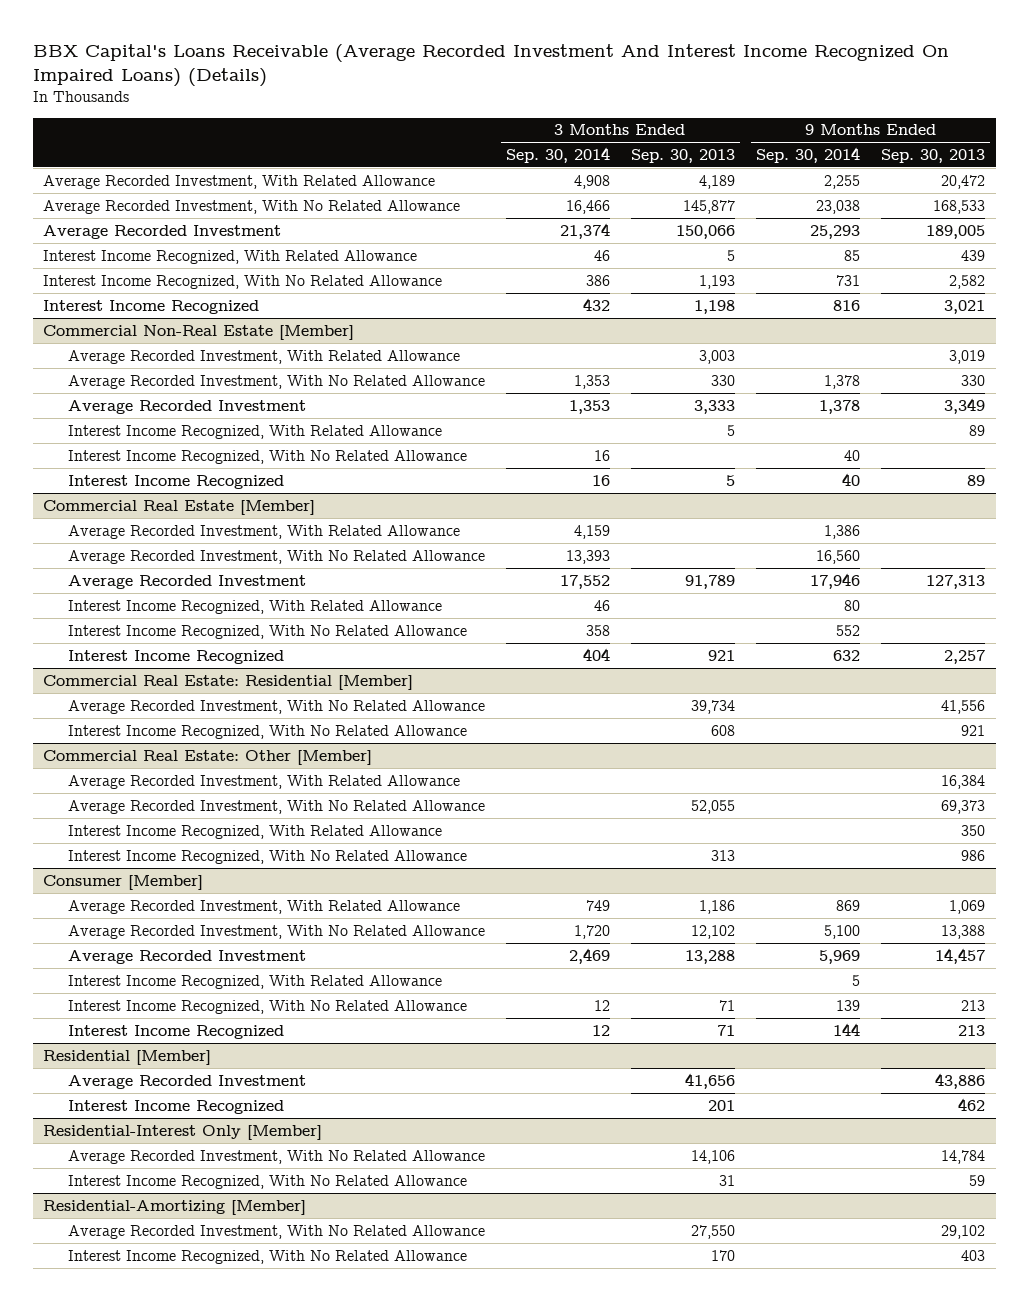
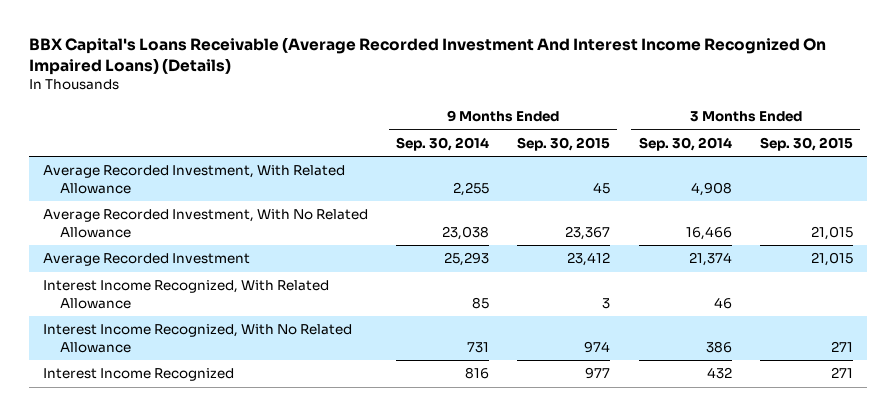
- | 3 Months Ended Sep. 30, 2014 | 3 Months Ended Sep. 30, 2013 | 9 Months Ended Sep. 30, 2014 | 9 Months Ended Sep. 30, 2013
+ | 9 Months Ended Sep. 30, 2014 | 9 Months Ended Sep. 30, 2015 | 3 Months Ended Sep. 30, 2014 | 3 Months Ended Sep. 30, 2015
- Commercial Non-Real Estate [Member]
- Average Recorded Investment, With Related Allowance | | 3,003 | | 3,019
- Average Recorded Investment, With No Related Allowance | 1,353 | 330 | 1,378 | 330
- Average Recorded Investment | 1,353 | 3,333 | 1,378 | 3,349
- Interest Income Recognized, With Related Allowance | | 5 | | 89
- Interest Income Recognized, With No Related Allowance | 16 | | 40 |
- Interest Income Recognized | 16 | 5 | 40 | 89
- Commercial Real Estate [Member]
- Average Recorded Investment, With Related Allowance | 4,159 | | 1,386 |
- Average Recorded Investment, With No Related Allowance | 13,393 | | 16,560 |
- Average Recorded Investment | 17,552 | 91,789 | 17,946 | 127,313
- Interest Income Recognized, With Related Allowance | 46 | | 80 |
- Interest Income Recognized, With No Related Allowance | 358 | | 552 |
- Interest Income Recognized | 404 | 921 | 632 | 2,257
- Commercial Real Estate: Residential [Member]
- Average Recorded Investment, With No Related Allowance | | 39,734 | | 41,556
- Interest Income Recognized, With No Related Allowance | | 608 | | 921
- Commercial Real Estate: Other [Member]
- Average Recorded Investment, With Related Allowance | | | | 16,384
- Average Recorded Investment, With No Related Allowance | | 52,055 | | 69,373
- Interest Income Recognized, With Related Allowance | | | | 350
- Interest Income Recognized, With No Related Allowance | | 313 | | 986
- Consumer [Member]
- Average Recorded Investment, With Related Allowance | 749 | 1,186 | 869 | 1,069
- Average Recorded Investment, With No Related Allowance | 1,720 | 12,102 | 5,100 | 13,388
- Average Recorded Investment | 2,469 | 13,288 | 5,969 | 14,457
- Interest Income Recognized, With Related Allowance | | | 5 |
- Interest Income Recognized, With No Related Allowance | 12 | 71 | 139 | 213
- Interest Income Recognized | 12 | 71 | 144 | 213
- Residential [Member]
- Average Recorded Investment | | 41,656 | | 43,886
- Interest Income Recognized | | 201 | | 462
- Residential-Interest Only [Member]
- Average Recorded Investment, With No Related Allowance | | 14,106 | | 14,784
- Interest Income Recognized, With No Related Allowance | | 31 | | 59
- Residential-Amortizing [Member]
- Average Recorded Investment, With No Related Allowance | | 27,550 | | 29,102
- Interest Income Recognized, With No Related Allowance | | 170 | | 403

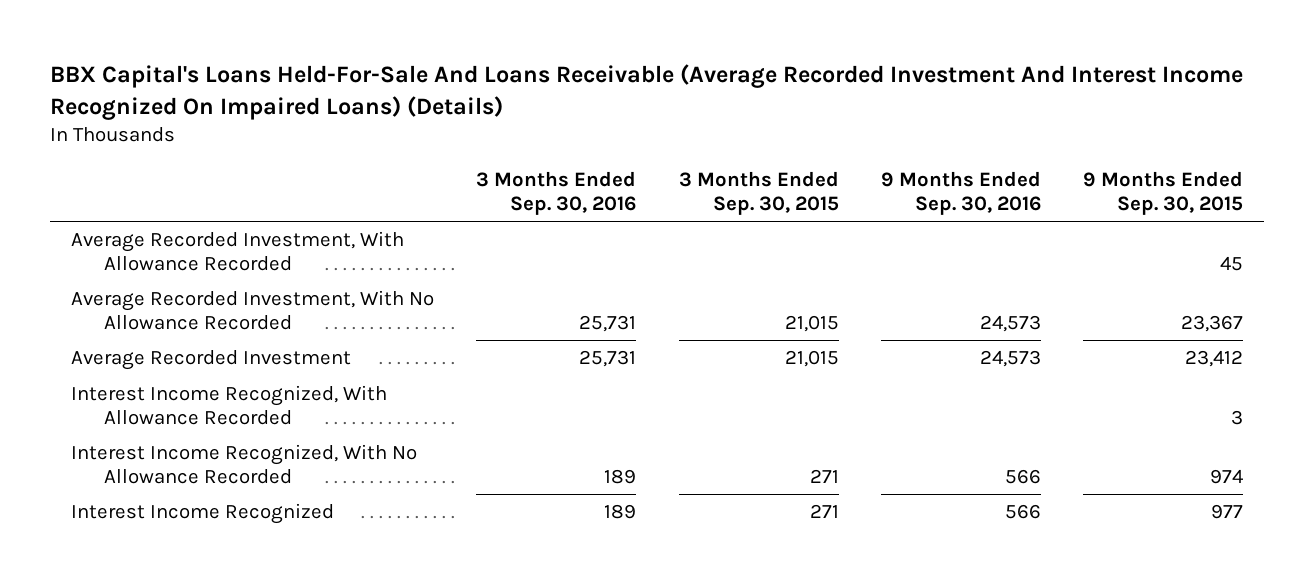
- BBX Capital's Loans Receivable (Average Recorded Investment And Interest Income Recognized On Impaired Loans) (Details)
+ BBX Capital's Loans Held-For-Sale And Loans Receivable (Average Recorded Investment And Interest Income Recognized On Impaired Loans) (Details)
- | 9 Months Ended Sep. 30, 2014 | 9 Months Ended Sep. 30, 2015 | 3 Months Ended Sep. 30, 2014 | 3 Months Ended Sep. 30, 2015
+ | 3 Months Ended Sep. 30, 2016 | 3 Months Ended Sep. 30, 2015 | 9 Months Ended Sep. 30, 2016 | 9 Months Ended Sep. 30, 2015
- Average Recorded Investment, With Related Allowance | 2,255 | 45 | 4,908 |
- Average Recorded Investment, With No Related Allowance | 23,038 | 23,367 | 16,466 | 21,015
+ Average Recorded Investment, With Allowance Recorded | | | | 45
+ Average Recorded Investment, With No Allowance Recorded | 25,731 | 21,015 | 24,573 | 23,367
- Interest Income Recognized, With Related Allowance | 85 | 3 | 46 |
- Interest Income Recognized, With No Related Allowance | 731 | 974 | 386 | 271
+ Interest Income Recognized, With Allowance Recorded | | | | 3
+ Interest Income Recognized, With No Allowance Recorded | 189 | 271 | 566 | 974

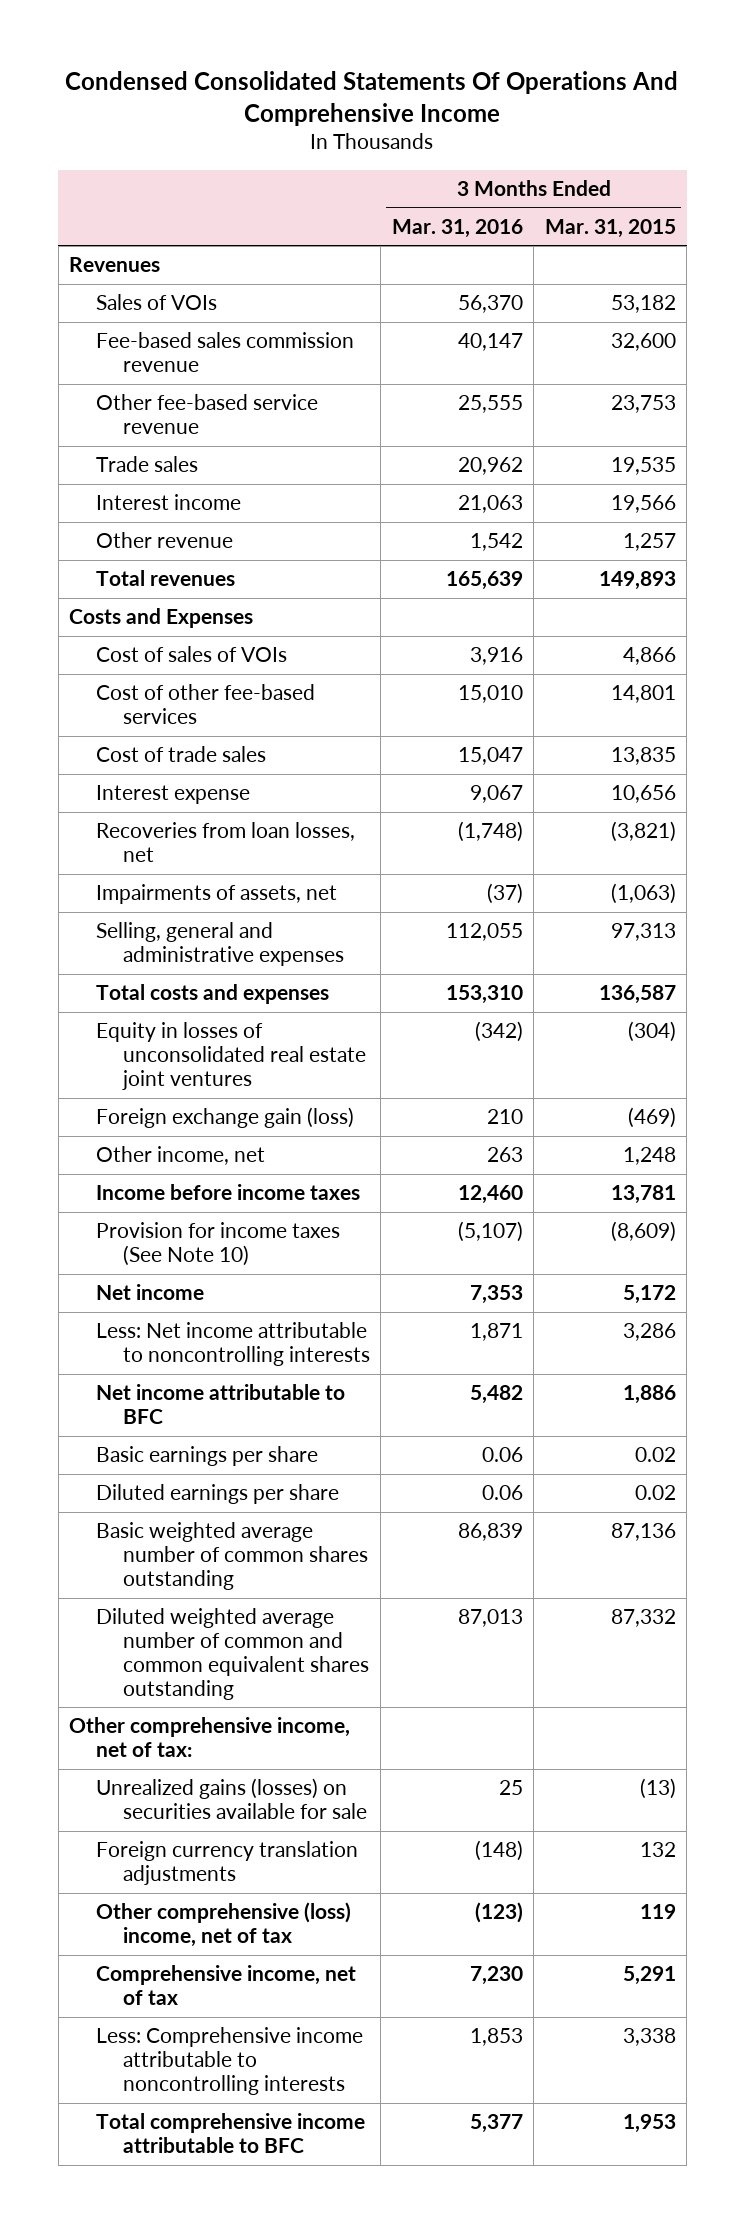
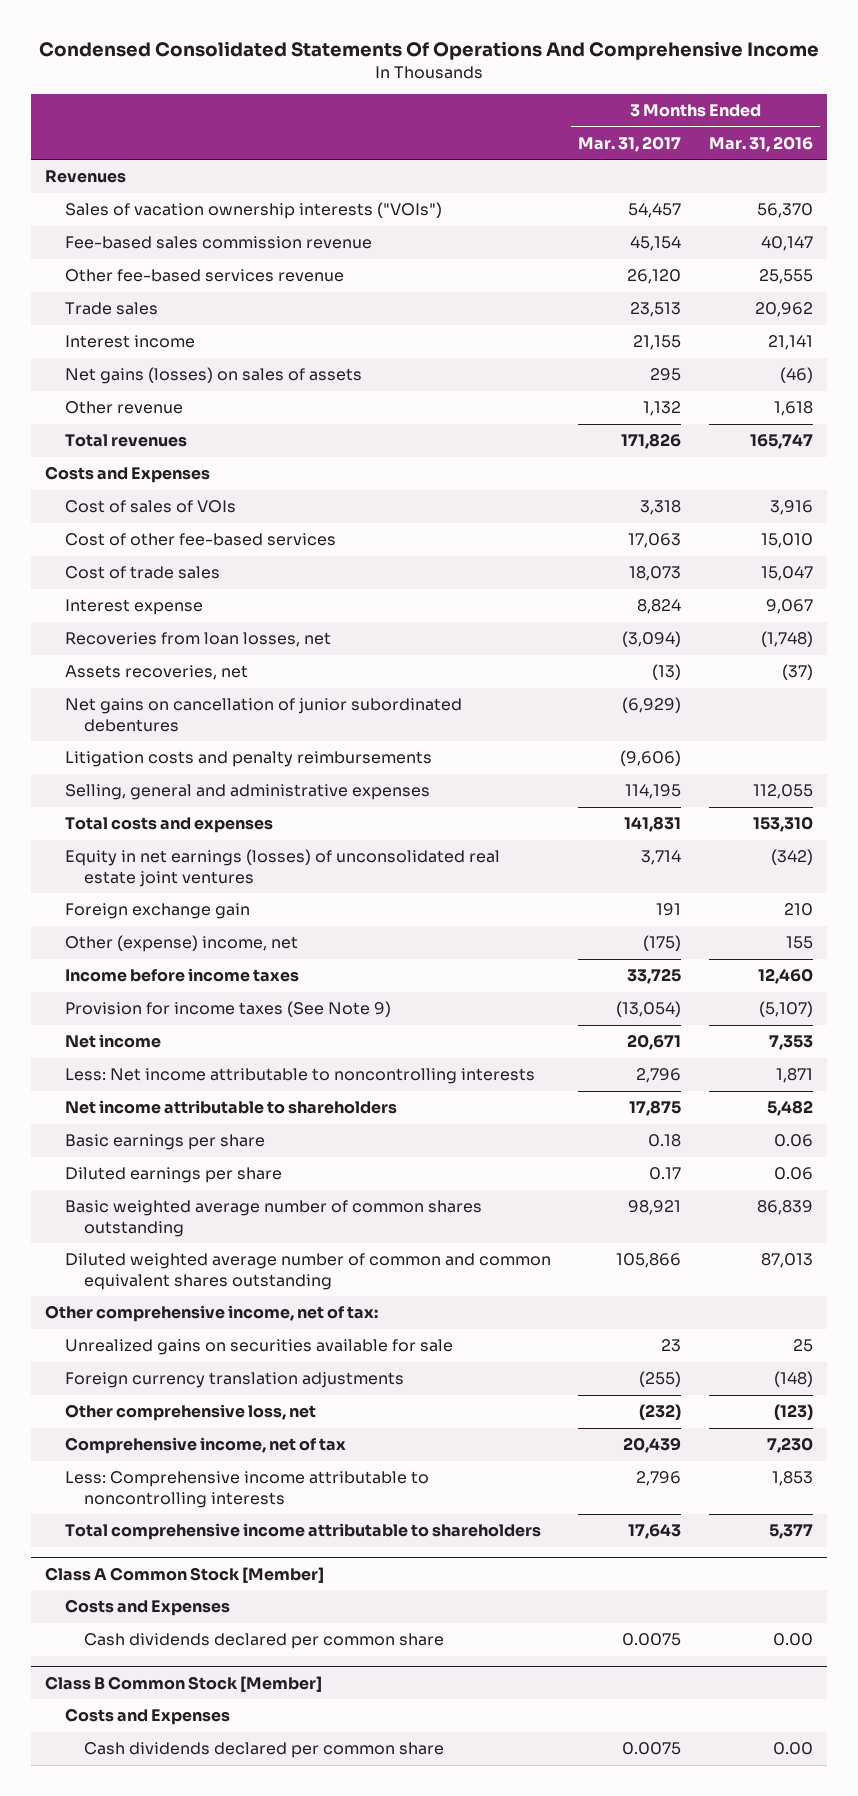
- | 3 Months Ended Mar. 31, 2016 | 3 Months Ended Mar. 31, 2015
+ | 3 Months Ended Mar. 31, 2017 | 3 Months Ended Mar. 31, 2016
- Sales of VOIs | 56,370 | 53,182
+ Sales of vacation ownership interests ("VOIs") | 54,457 | 56,370
- Other fee-based service revenue | 25,555 | 23,753
+ Other fee-based services revenue | 26,120 | 25,555
- Interest income | 21,063 | 19,566
- Other revenue | 1,542 | 1,257
- Total revenues | 165,639 | 149,893
+ Interest income | 21,155 | 21,141
+ Net gains (losses) on sales of assets | 295 | (46)
+ Other revenue | 1,132 | 1,618
+ Total revenues | 171,826 | 165,747
- Impairments of assets, net | (37) | (1,063)
+ Assets recoveries, net | (13) | (37)
+ Net gains on cancellation of junior subordinated debentures | (6,929) |
+ Litigation costs and penalty reimbursements | (9,606) |
- Equity in losses of unconsolidated real estate joint ventures | (342) | (304)
- Foreign exchange gain (loss) | 210 | (469)
- Other income, net | 263 | 1,248
+ Equity in net earnings (losses) of unconsolidated real estate joint ventures | 3,714 | (342)
+ Foreign exchange gain | 191 | 210
+ Other (expense) income, net | (175) | 155
- Provision for income taxes (See Note 10) | (5,107) | (8,609)
+ Provision for income taxes (See Note 9) | (13,054) | (5,107)
- Net income attributable to BFC | 5,482 | 1,886
+ Net income attributable to shareholders | 17,875 | 5,482
- Unrealized gains (losses) on securities available for sale | 25 | (13)
+ Unrealized gains on securities available for sale | 23 | 25
- Other comprehensive (loss) income, net of tax | (123) | 119
+ Other comprehensive loss, net | (232) | (123)
- Total comprehensive income attributable to BFC | 5,377 | 1,953
+ Total comprehensive income attributable to shareholders | 17,643 | 5,377
+ Class A Common Stock [Member]
+ Costs and Expenses
+ Cash dividends declared per common share | 0.0075 | 0.00
+ Class B Common Stock [Member]
+ Costs and Expenses
+ Cash dividends declared per common share | 0.0075 | 0.00

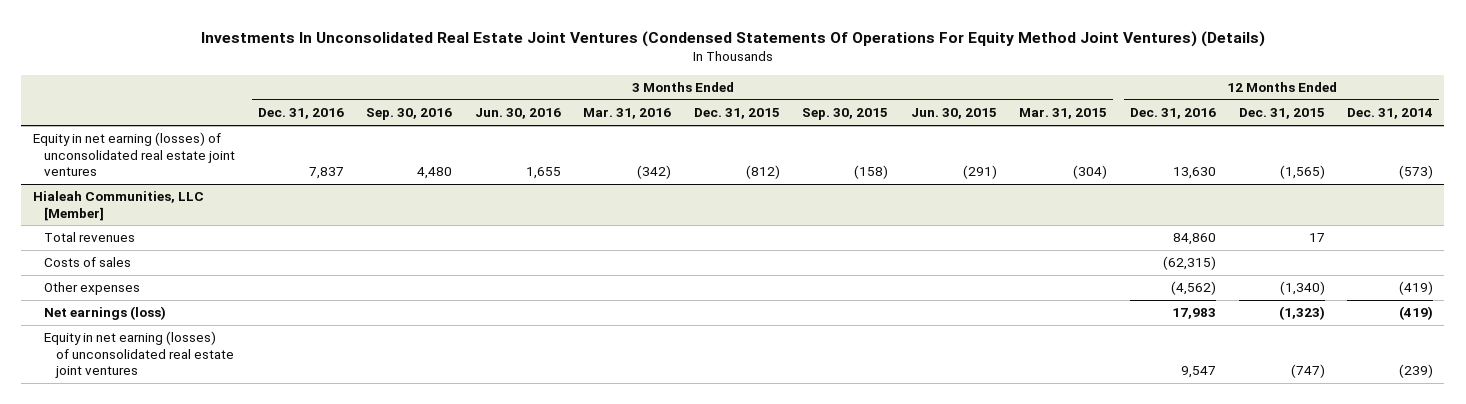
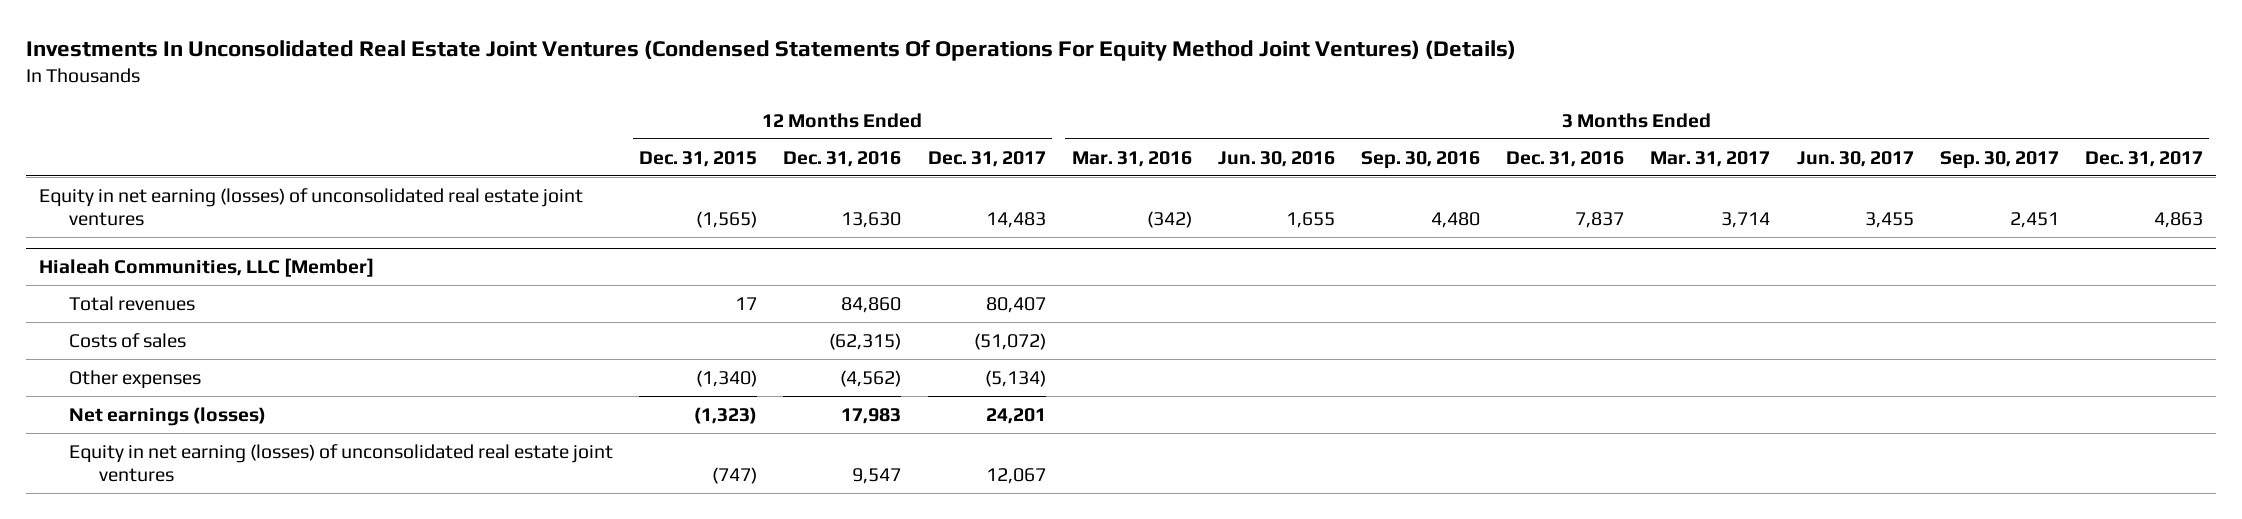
- | 3 Months Ended Dec. 31, 2016 | 3 Months Ended Sep. 30, 2016 | 3 Months Ended Jun. 30, 2016 | 3 Months Ended Mar. 31, 2016 | 3 Months Ended Dec. 31, 2015 | 3 Months Ended Sep. 30, 2015 | 3 Months Ended Jun. 30, 2015 | 3 Months Ended Mar. 31, 2015 | 12 Months Ended Dec. 31, 2016 | 12 Months Ended Dec. 31, 2015 | 12 Months Ended Dec. 31, 2014
+ | 12 Months Ended Dec. 31, 2015 | 12 Months Ended Dec. 31, 2016 | 12 Months Ended Dec. 31, 2017 | 3 Months Ended Mar. 31, 2016 | 3 Months Ended Jun. 30, 2016 | 3 Months Ended Sep. 30, 2016 | 3 Months Ended Dec. 31, 2016 | 3 Months Ended Mar. 31, 2017 | 3 Months Ended Jun. 30, 2017 | 3 Months Ended Sep. 30, 2017 | 3 Months Ended Dec. 31, 2017
@ Hialeah Communities, LLC [Member]
- Net earnings (loss) | | | | | | | | | 17,983 | (1,323) | (419)
+ Net earnings (losses) | (1,323) | 17,983 | 24,201 | | | | | | | |

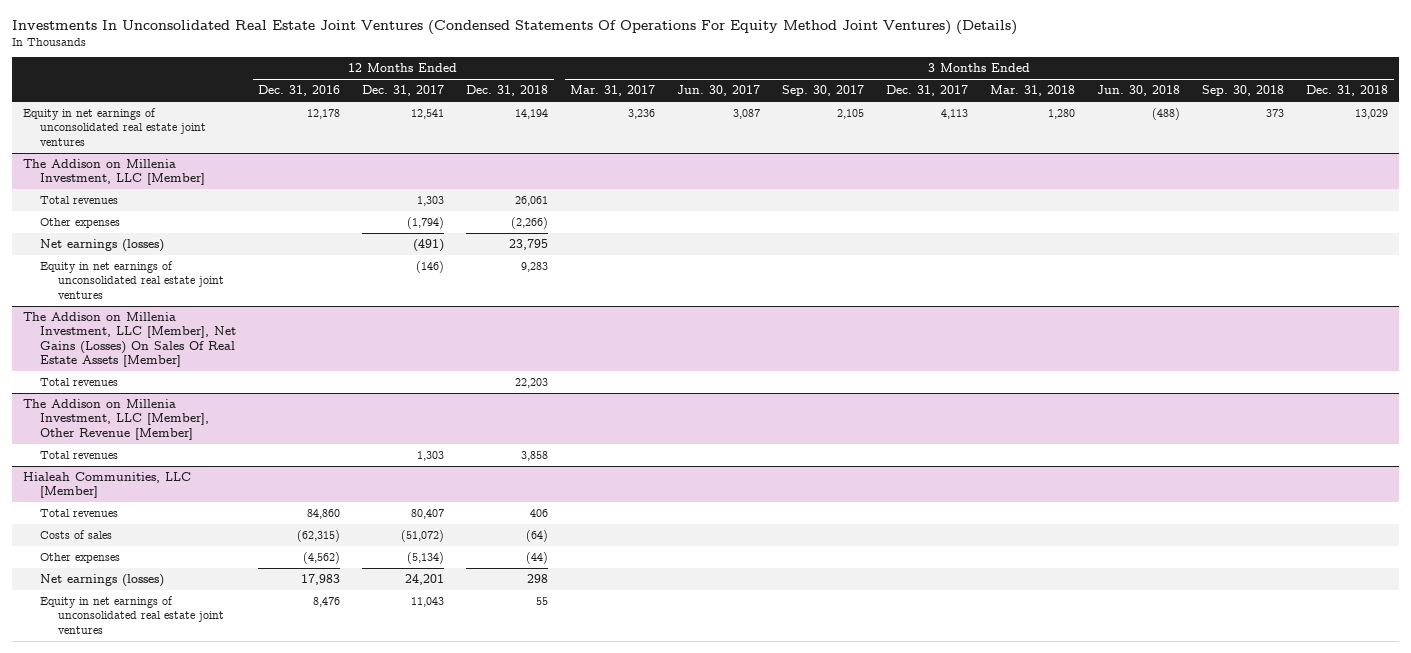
- | 12 Months Ended Dec. 31, 2015 | 12 Months Ended Dec. 31, 2016 | 12 Months Ended Dec. 31, 2017 | 3 Months Ended Mar. 31, 2016 | 3 Months Ended Jun. 30, 2016 | 3 Months Ended Sep. 30, 2016 | 3 Months Ended Dec. 31, 2016 | 3 Months Ended Mar. 31, 2017 | 3 Months Ended Jun. 30, 2017 | 3 Months Ended Sep. 30, 2017 | 3 Months Ended Dec. 31, 2017
+ | 12 Months Ended Dec. 31, 2016 | 12 Months Ended Dec. 31, 2017 | 12 Months Ended Dec. 31, 2018 | 3 Months Ended Mar. 31, 2017 | 3 Months Ended Jun. 30, 2017 | 3 Months Ended Sep. 30, 2017 | 3 Months Ended Dec. 31, 2017 | 3 Months Ended Mar. 31, 2018 | 3 Months Ended Jun. 30, 2018 | 3 Months Ended Sep. 30, 2018 | 3 Months Ended Dec. 31, 2018
- Equity in net earning (losses) of unconsolidated real estate joint ventures | (1,565) | 13,630 | 14,483 | (342) | 1,655 | 4,480 | 7,837 | 3,714 | 3,455 | 2,451 | 4,863
+ Equity in net earnings of unconsolidated real estate joint ventures | 12,178 | 12,541 | 14,194 | 3,236 | 3,087 | 2,105 | 4,113 | 1,280 | (488) | 373 | 13,029
+ The Addison on Millenia Investment, LLC [Member]
+ Total revenues | | 1,303 | 26,061 | | | | | | | |
+ Other expenses | | (1,794) | (2,266) | | | | | | | |
+ Net earnings (losses) | | (491) | 23,795 | | | | | | | |
+ Equity in net earnings of unconsolidated real estate joint ventures | | (146) | 9,283 | | | | | | | |
+ The Addison on Millenia Investment, LLC [Member], Net Gains (Losses) On Sales Of Real Estate Assets [Member]
+ Total revenues | | | 22,203 | | | | | | | |
+ The Addison on Millenia Investment, LLC [Member], Other Revenue [Member]
+ Total revenues | | 1,303 | 3,858 | | | | | | | |
@ Hialeah Communities, LLC [Member]
- Equity in net earning (losses) of unconsolidated real estate joint ventures | (747) | 9,547 | 12,067 | | | | | | | |
+ Equity in net earnings of unconsolidated real estate joint ventures | 8,476 | 11,043 | 55 | | | | | | | |

